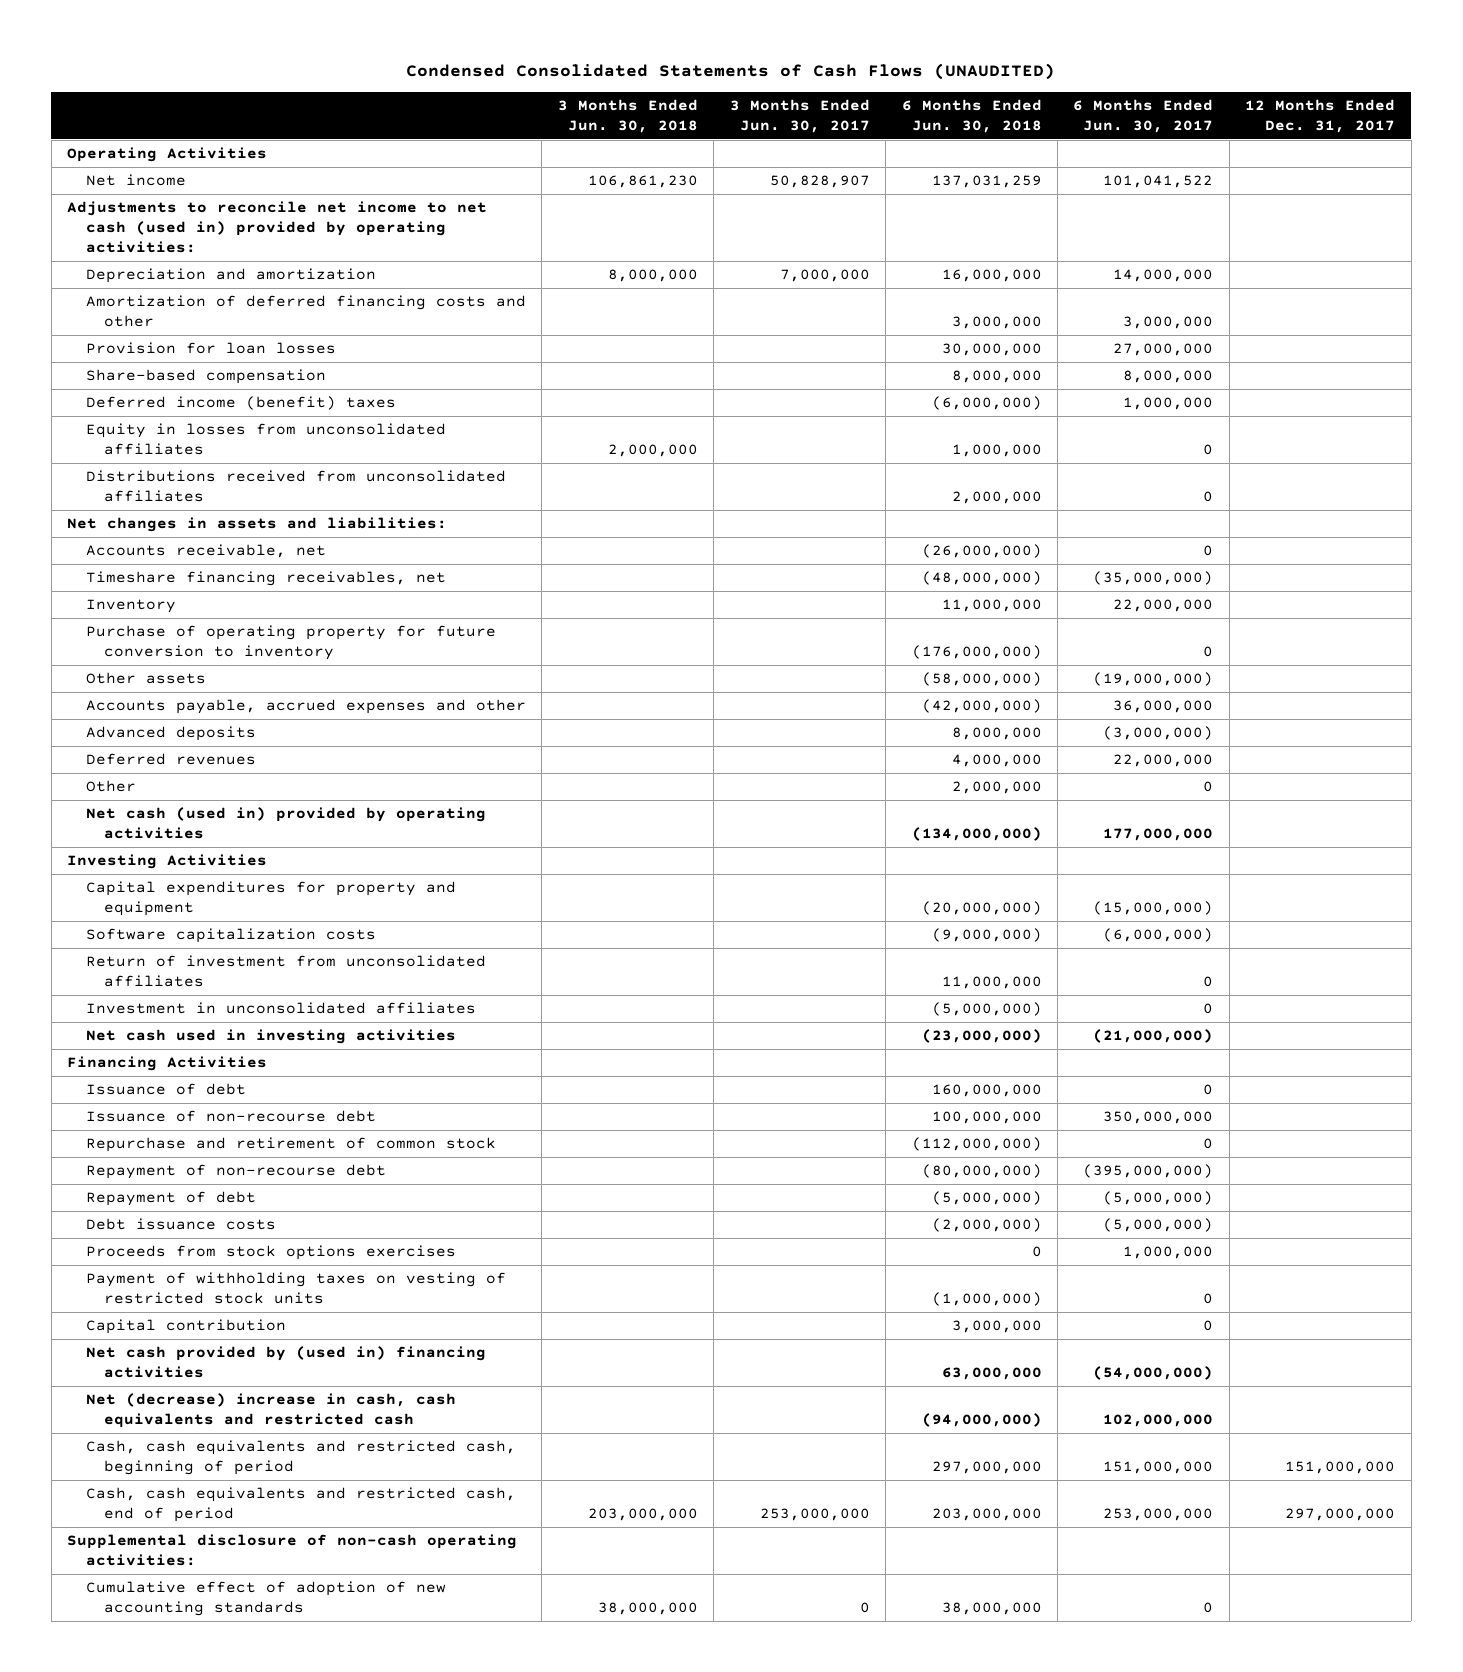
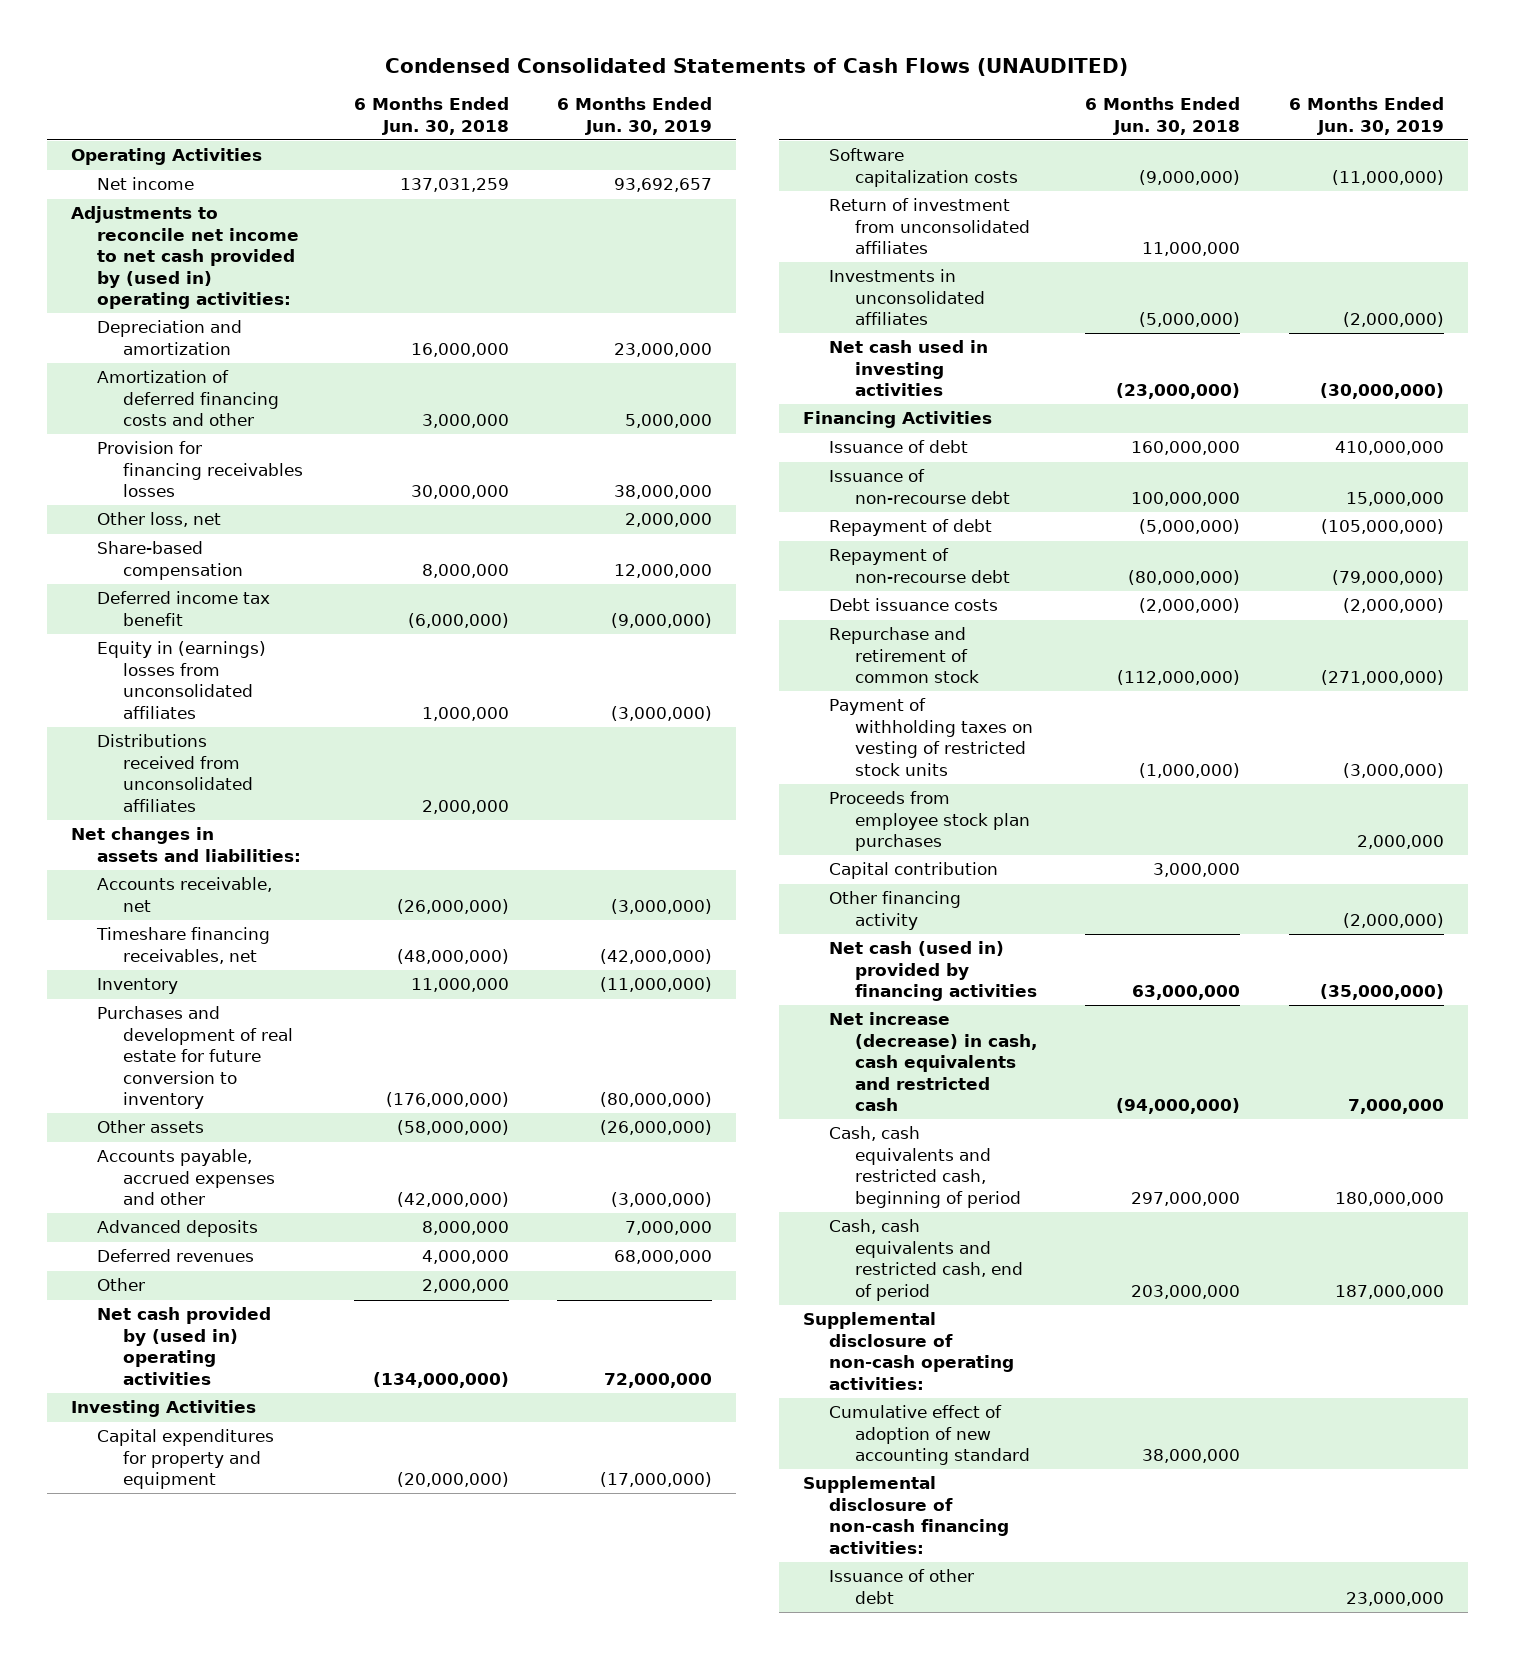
- | 3 Months Ended Jun. 30, 2018 | 3 Months Ended Jun. 30, 2017 | 6 Months Ended Jun. 30, 2018 | 6 Months Ended Jun. 30, 2017 | 12 Months Ended Dec. 31, 2017
+ | 6 Months Ended Jun. 30, 2018 | 6 Months Ended Jun. 30, 2019
- Adjustments to reconcile net income to net cash (used in) provided by operating activities:
+ Adjustments to reconcile net income to net cash provided by (used in) operating activities:
- Provision for loan losses | | | 30,000,000 | 27,000,000 |
+ Provision for financing receivables losses | 30,000,000 | 38,000,000
+ Other loss, net | | 2,000,000
- Deferred income (benefit) taxes | | | (6,000,000) | 1,000,000 |
- Equity in losses from unconsolidated affiliates | 2,000,000 | | 1,000,000 | 0 |
+ Deferred income tax benefit | (6,000,000) | (9,000,000)
+ Equity in (earnings) losses from unconsolidated affiliates | 1,000,000 | (3,000,000)
- Purchase of operating property for future conversion to inventory | | | (176,000,000) | 0 |
+ Purchases and development of real estate for future conversion to inventory | (176,000,000) | (80,000,000)
- Net cash (used in) provided by operating activities | | | (134,000,000) | 177,000,000 |
+ Net cash provided by (used in) operating activities | (134,000,000) | 72,000,000
- Investment in unconsolidated affiliates | | | (5,000,000) | 0 |
+ Investments in unconsolidated affiliates | (5,000,000) | (2,000,000)
moved down: Repayment of non-recourse debt | (80,000,000) | (79,000,000)
- Proceeds from stock options exercises | | | 0 | 1,000,000 |
moved down: Repurchase and retirement of common stock | (112,000,000) | (271,000,000)
+ Proceeds from employee stock plan purchases | | 2,000,000
- Net cash provided by (used in) financing activities | | | 63,000,000 | (54,000,000) |
- Net (decrease) increase in cash, cash equivalents and restricted cash | | | (94,000,000) | 102,000,000 |
+ Other financing activity | | (2,000,000)
+ Net cash (used in) provided by financing activities | 63,000,000 | (35,000,000)
+ Net increase (decrease) in cash, cash equivalents and restricted cash | (94,000,000) | 7,000,000
- Cumulative effect of adoption of new accounting standards | 38,000,000 | 0 | 38,000,000 | 0 |
+ Cumulative effect of adoption of new accounting standard | 38,000,000 |
+ Supplemental disclosure of non-cash financing activities:
+ Issuance of other debt | | 23,000,000

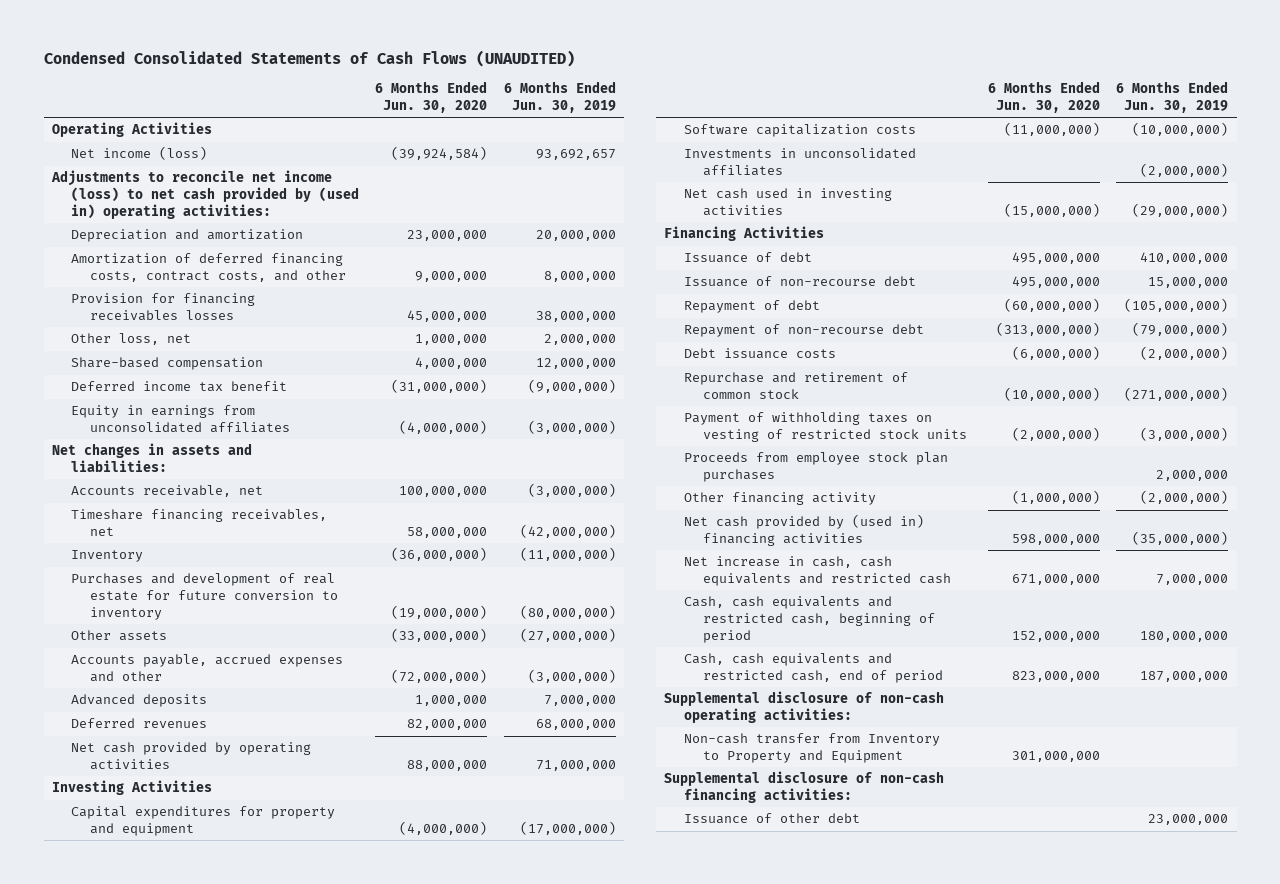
- | 6 Months Ended Jun. 30, 2018 | 6 Months Ended Jun. 30, 2019
+ | 6 Months Ended Jun. 30, 2020 | 6 Months Ended Jun. 30, 2019
- Net income | 137,031,259 | 93,692,657
- Adjustments to reconcile net income to net cash provided by (used in) operating activities:
- Depreciation and amortization | 16,000,000 | 23,000,000
- Amortization of deferred financing costs and other | 3,000,000 | 5,000,000
+ Net income (loss) | (39,924,584) | 93,692,657
+ Adjustments to reconcile net income (loss) to net cash provided by (used in) operating activities:
+ Depreciation and amortization | 23,000,000 | 20,000,000
+ Amortization of deferred financing costs, contract costs, and other | 9,000,000 | 8,000,000
- Equity in (earnings) losses from unconsolidated affiliates | 1,000,000 | (3,000,000)
- Distributions received from unconsolidated affiliates | 2,000,000 |
+ Equity in earnings from unconsolidated affiliates | (4,000,000) | (3,000,000)
- Other assets | (58,000,000) | (26,000,000)
+ Other assets | (33,000,000) | (27,000,000)
- Other | 2,000,000 |
- Net cash provided by (used in) operating activities | (134,000,000) | 72,000,000
+ Net cash provided by operating activities | 88,000,000 | 71,000,000
- Software capitalization costs | (9,000,000) | (11,000,000)
- Return of investment from unconsolidated affiliates | 11,000,000 |
+ Software capitalization costs | (11,000,000) | (10,000,000)
- Net cash used in investing activities | (23,000,000) | (30,000,000)
+ Net cash used in investing activities | (15,000,000) | (29,000,000)
- Capital contribution | 3,000,000 |
- Net cash (used in) provided by financing activities | 63,000,000 | (35,000,000)
- Net increase (decrease) in cash, cash equivalents and restricted cash | (94,000,000) | 7,000,000
+ Net cash provided by (used in) financing activities | 598,000,000 | (35,000,000)
+ Net increase in cash, cash equivalents and restricted cash | 671,000,000 | 7,000,000
- Cumulative effect of adoption of new accounting standard | 38,000,000 |
+ Non-cash transfer from Inventory to Property and Equipment | 301,000,000 |

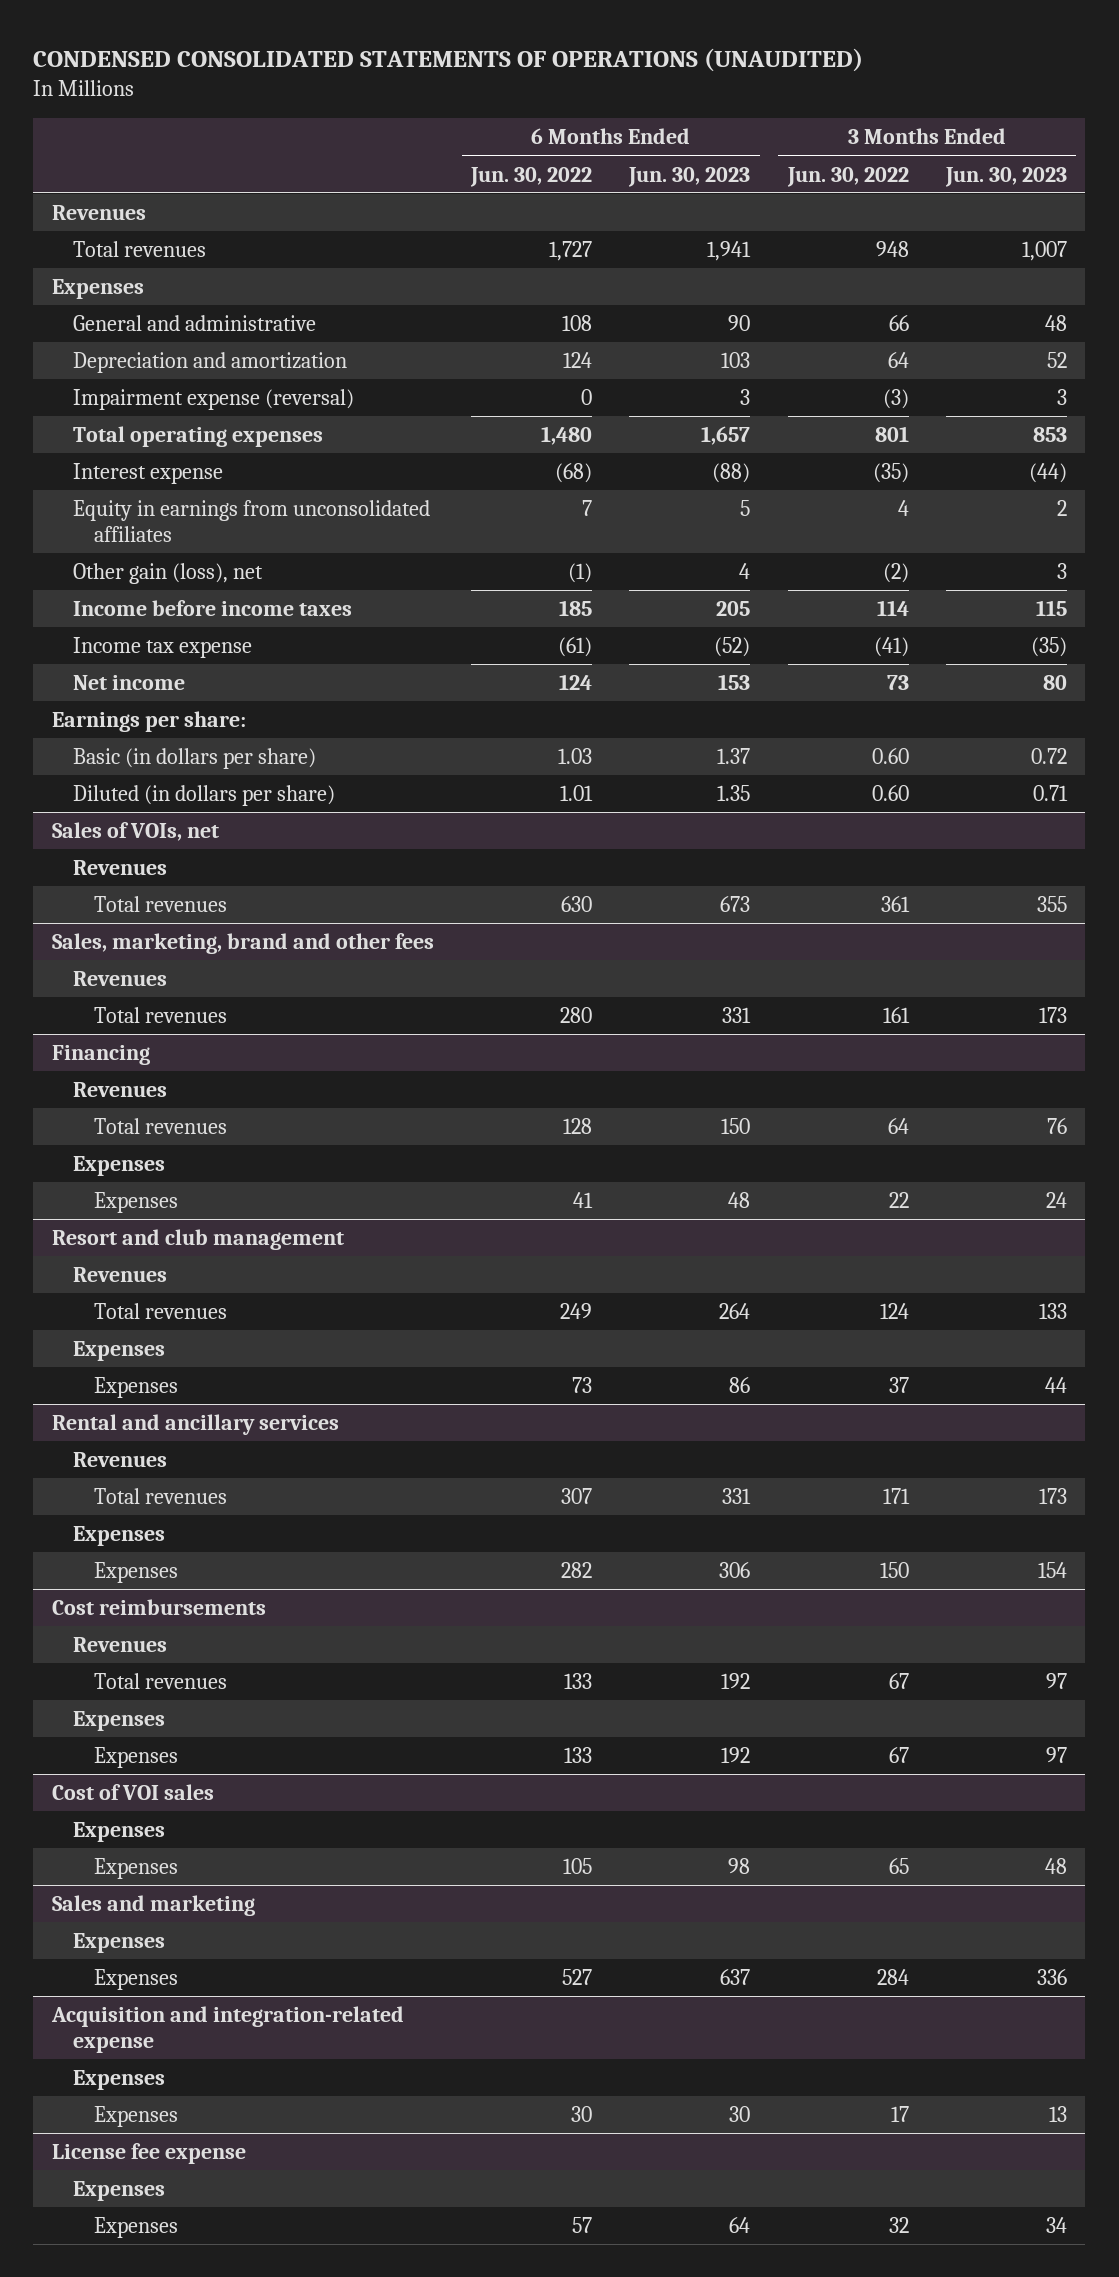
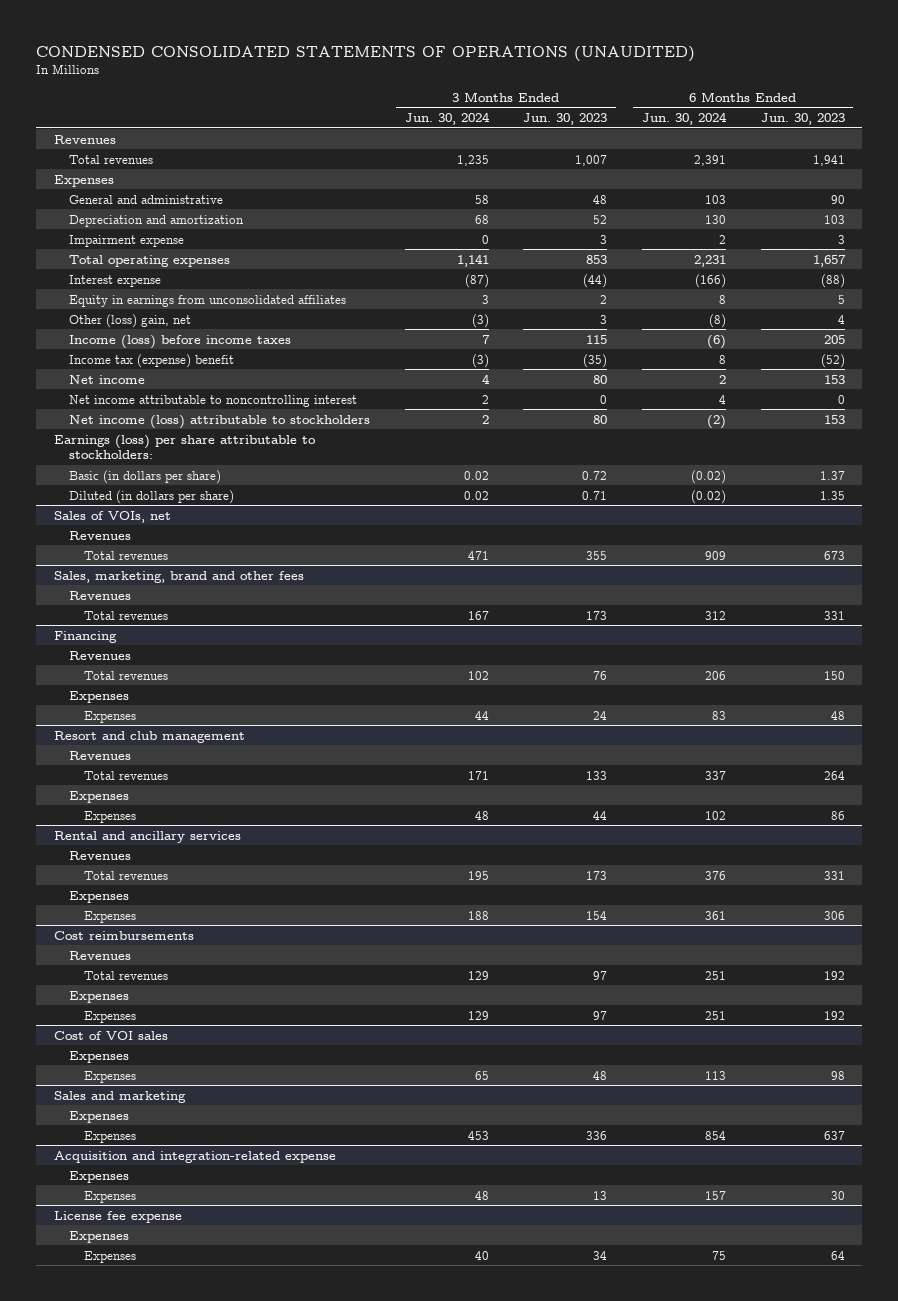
- | 6 Months Ended Jun. 30, 2022 | 6 Months Ended Jun. 30, 2023 | 3 Months Ended Jun. 30, 2022 | 3 Months Ended Jun. 30, 2023
+ | 3 Months Ended Jun. 30, 2024 | 3 Months Ended Jun. 30, 2023 | 6 Months Ended Jun. 30, 2024 | 6 Months Ended Jun. 30, 2023
- Impairment expense (reversal) | 0 | 3 | (3) | 3
+ Impairment expense | 0 | 3 | 2 | 3
- Other gain (loss), net | (1) | 4 | (2) | 3
- Income before income taxes | 185 | 205 | 114 | 115
- Income tax expense | (61) | (52) | (41) | (35)
+ Other (loss) gain, net | (3) | 3 | (8) | 4
+ Income (loss) before income taxes | 7 | 115 | (6) | 205
+ Income tax (expense) benefit | (3) | (35) | 8 | (52)
- Earnings per share:
+ Net income attributable to noncontrolling interest | 2 | 0 | 4 | 0
+ Net income (loss) attributable to stockholders | 2 | 80 | (2) | 153
+ Earnings (loss) per share attributable to stockholders:

